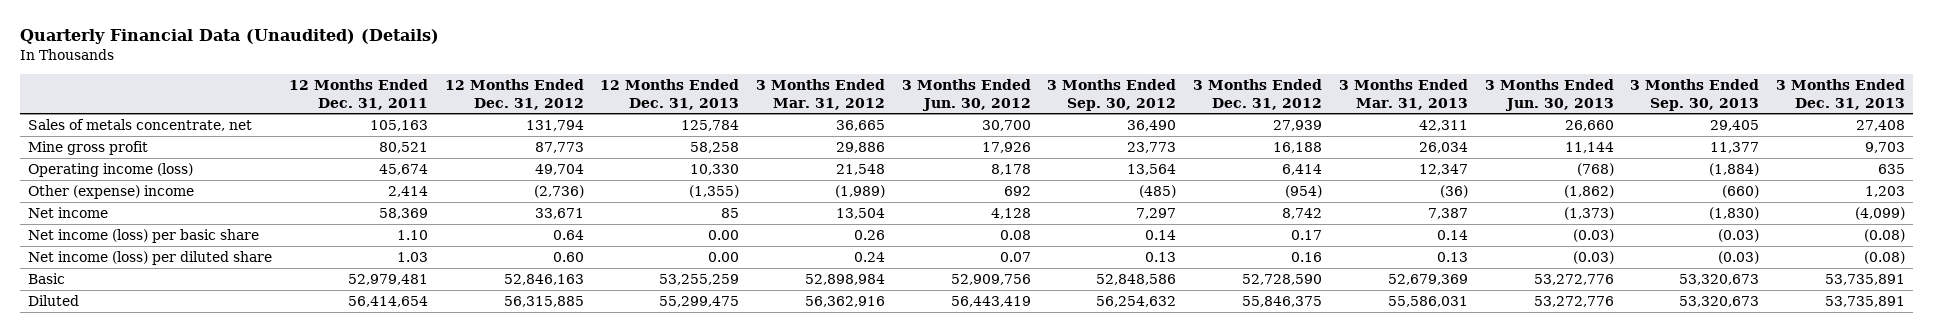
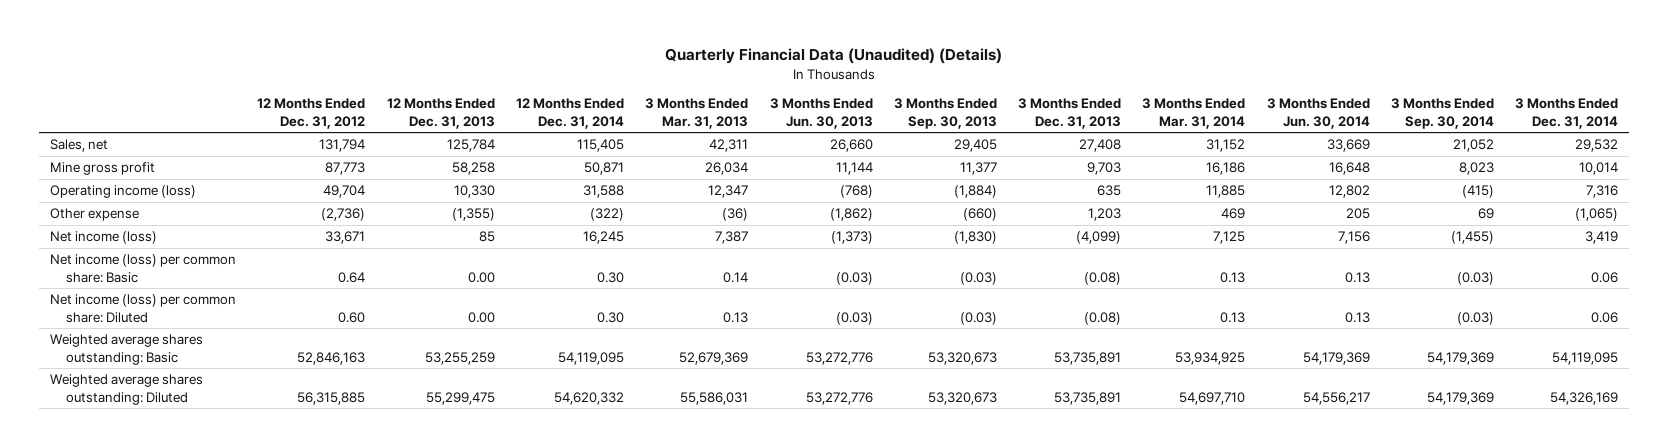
- | 12 Months Ended Dec. 31, 2011 | 12 Months Ended Dec. 31, 2012 | 12 Months Ended Dec. 31, 2013 | 3 Months Ended Mar. 31, 2012 | 3 Months Ended Jun. 30, 2012 | 3 Months Ended Sep. 30, 2012 | 3 Months Ended Dec. 31, 2012 | 3 Months Ended Mar. 31, 2013 | 3 Months Ended Jun. 30, 2013 | 3 Months Ended Sep. 30, 2013 | 3 Months Ended Dec. 31, 2013
+ | 12 Months Ended Dec. 31, 2012 | 12 Months Ended Dec. 31, 2013 | 12 Months Ended Dec. 31, 2014 | 3 Months Ended Mar. 31, 2013 | 3 Months Ended Jun. 30, 2013 | 3 Months Ended Sep. 30, 2013 | 3 Months Ended Dec. 31, 2013 | 3 Months Ended Mar. 31, 2014 | 3 Months Ended Jun. 30, 2014 | 3 Months Ended Sep. 30, 2014 | 3 Months Ended Dec. 31, 2014
- Sales of metals concentrate, net | 105,163 | 131,794 | 125,784 | 36,665 | 30,700 | 36,490 | 27,939 | 42,311 | 26,660 | 29,405 | 27,408
+ Sales, net | 131,794 | 125,784 | 115,405 | 42,311 | 26,660 | 29,405 | 27,408 | 31,152 | 33,669 | 21,052 | 29,532
- Other (expense) income | 2,414 | (2,736) | (1,355) | (1,989) | 692 | (485) | (954) | (36) | (1,862) | (660) | 1,203
- Net income | 58,369 | 33,671 | 85 | 13,504 | 4,128 | 7,297 | 8,742 | 7,387 | (1,373) | (1,830) | (4,099)
- Net income (loss) per basic share | 1.10 | 0.64 | 0.00 | 0.26 | 0.08 | 0.14 | 0.17 | 0.14 | (0.03) | (0.03) | (0.08)
- Net income (loss) per diluted share | 1.03 | 0.60 | 0.00 | 0.24 | 0.07 | 0.13 | 0.16 | 0.13 | (0.03) | (0.03) | (0.08)
- Basic | 52,979,481 | 52,846,163 | 53,255,259 | 52,898,984 | 52,909,756 | 52,848,586 | 52,728,590 | 52,679,369 | 53,272,776 | 53,320,673 | 53,735,891
- Diluted | 56,414,654 | 56,315,885 | 55,299,475 | 56,362,916 | 56,443,419 | 56,254,632 | 55,846,375 | 55,586,031 | 53,272,776 | 53,320,673 | 53,735,891
+ Other expense | (2,736) | (1,355) | (322) | (36) | (1,862) | (660) | 1,203 | 469 | 205 | 69 | (1,065)
+ Net income (loss) | 33,671 | 85 | 16,245 | 7,387 | (1,373) | (1,830) | (4,099) | 7,125 | 7,156 | (1,455) | 3,419
+ Net income (loss) per common share: Basic | 0.64 | 0.00 | 0.30 | 0.14 | (0.03) | (0.03) | (0.08) | 0.13 | 0.13 | (0.03) | 0.06
+ Net income (loss) per common share: Diluted | 0.60 | 0.00 | 0.30 | 0.13 | (0.03) | (0.03) | (0.08) | 0.13 | 0.13 | (0.03) | 0.06
+ Weighted average shares outstanding: Basic | 52,846,163 | 53,255,259 | 54,119,095 | 52,679,369 | 53,272,776 | 53,320,673 | 53,735,891 | 53,934,925 | 54,179,369 | 54,179,369 | 54,119,095
+ Weighted average shares outstanding: Diluted | 56,315,885 | 55,299,475 | 54,620,332 | 55,586,031 | 53,272,776 | 53,320,673 | 53,735,891 | 54,697,710 | 54,556,217 | 54,179,369 | 54,326,169

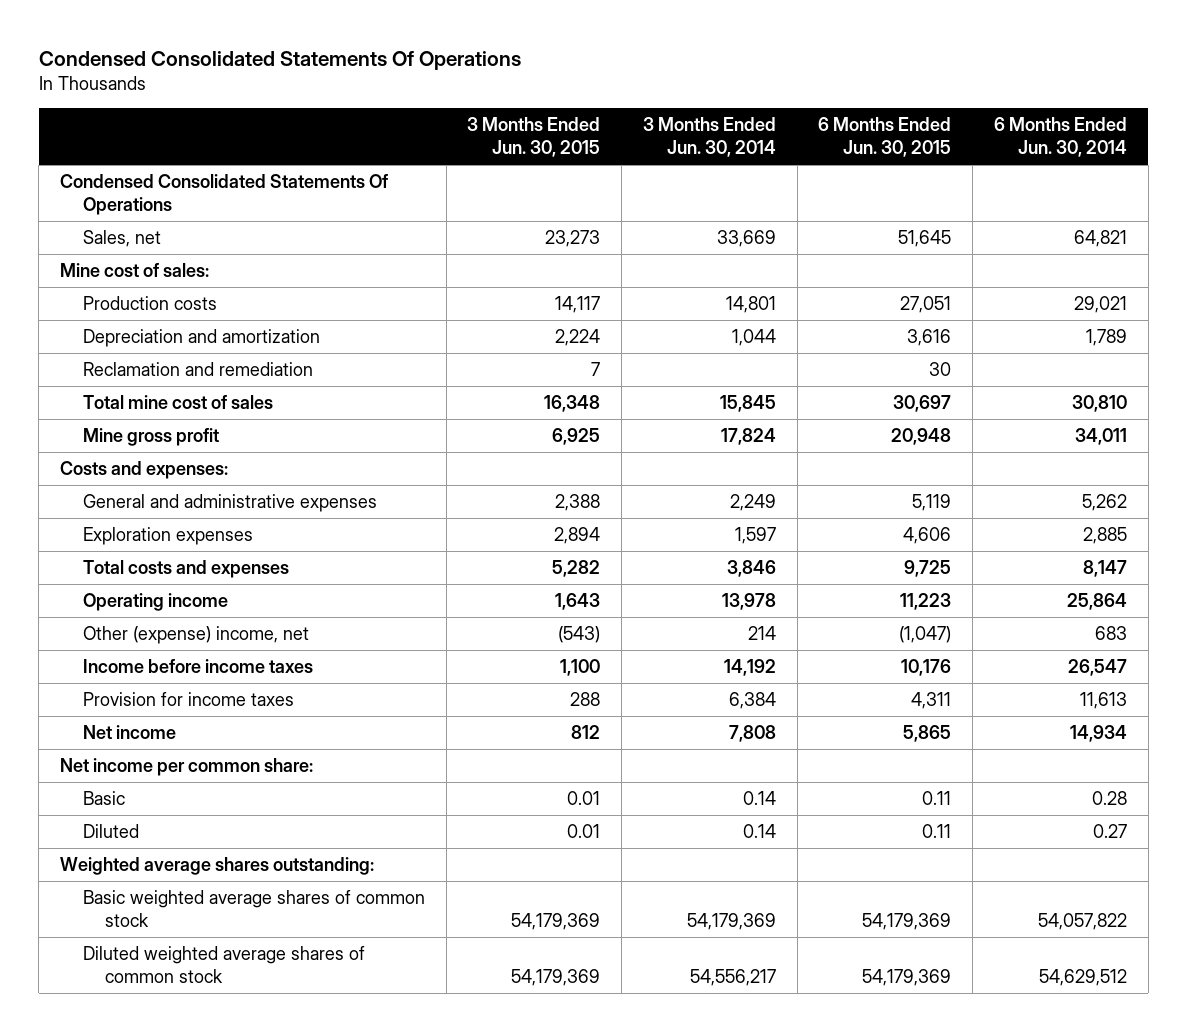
- Quarterly Financial Data (Unaudited) (Details)
+ Condensed Consolidated Statements Of Operations
- | 12 Months Ended Dec. 31, 2012 | 12 Months Ended Dec. 31, 2013 | 12 Months Ended Dec. 31, 2014 | 3 Months Ended Mar. 31, 2013 | 3 Months Ended Jun. 30, 2013 | 3 Months Ended Sep. 30, 2013 | 3 Months Ended Dec. 31, 2013 | 3 Months Ended Mar. 31, 2014 | 3 Months Ended Jun. 30, 2014 | 3 Months Ended Sep. 30, 2014 | 3 Months Ended Dec. 31, 2014
+ | 3 Months Ended Jun. 30, 2015 | 3 Months Ended Jun. 30, 2014 | 6 Months Ended Jun. 30, 2015 | 6 Months Ended Jun. 30, 2014
+ Condensed Consolidated Statements Of Operations
- Mine gross profit | 87,773 | 58,258 | 50,871 | 26,034 | 11,144 | 11,377 | 9,703 | 16,186 | 16,648 | 8,023 | 10,014
- Operating income (loss) | 49,704 | 10,330 | 31,588 | 12,347 | (768) | (1,884) | 635 | 11,885 | 12,802 | (415) | 7,316
- Other expense | (2,736) | (1,355) | (322) | (36) | (1,862) | (660) | 1,203 | 469 | 205 | 69 | (1,065)
- Net income (loss) | 33,671 | 85 | 16,245 | 7,387 | (1,373) | (1,830) | (4,099) | 7,125 | 7,156 | (1,455) | 3,419
- Net income (loss) per common share: Basic | 0.64 | 0.00 | 0.30 | 0.14 | (0.03) | (0.03) | (0.08) | 0.13 | 0.13 | (0.03) | 0.06
- Net income (loss) per common share: Diluted | 0.60 | 0.00 | 0.30 | 0.13 | (0.03) | (0.03) | (0.08) | 0.13 | 0.13 | (0.03) | 0.06
- Weighted average shares outstanding: Basic | 52,846,163 | 53,255,259 | 54,119,095 | 52,679,369 | 53,272,776 | 53,320,673 | 53,735,891 | 53,934,925 | 54,179,369 | 54,179,369 | 54,119,095
- Weighted average shares outstanding: Diluted | 56,315,885 | 55,299,475 | 54,620,332 | 55,586,031 | 53,272,776 | 53,320,673 | 53,735,891 | 54,697,710 | 54,556,217 | 54,179,369 | 54,326,169
+ Mine cost of sales:
+ Production costs | 14,117 | 14,801 | 27,051 | 29,021
+ Depreciation and amortization | 2,224 | 1,044 | 3,616 | 1,789
+ Reclamation and remediation | 7 | | 30 |
+ Total mine cost of sales | 16,348 | 15,845 | 30,697 | 30,810
+ Mine gross profit | 6,925 | 17,824 | 20,948 | 34,011
+ Costs and expenses:
+ General and administrative expenses | 2,388 | 2,249 | 5,119 | 5,262
+ Exploration expenses | 2,894 | 1,597 | 4,606 | 2,885
+ Total costs and expenses | 5,282 | 3,846 | 9,725 | 8,147
+ Operating income | 1,643 | 13,978 | 11,223 | 25,864
+ Other (expense) income, net | (543) | 214 | (1,047) | 683
+ Income before income taxes | 1,100 | 14,192 | 10,176 | 26,547
+ Provision for income taxes | 288 | 6,384 | 4,311 | 11,613
+ Net income | 812 | 7,808 | 5,865 | 14,934
+ Net income per common share:
+ Basic | 0.01 | 0.14 | 0.11 | 0.28
+ Diluted | 0.01 | 0.14 | 0.11 | 0.27
+ Weighted average shares outstanding:
+ Basic weighted average shares of common stock | 54,179,369 | 54,179,369 | 54,179,369 | 54,057,822
+ Diluted weighted average shares of common stock | 54,179,369 | 54,556,217 | 54,179,369 | 54,629,512

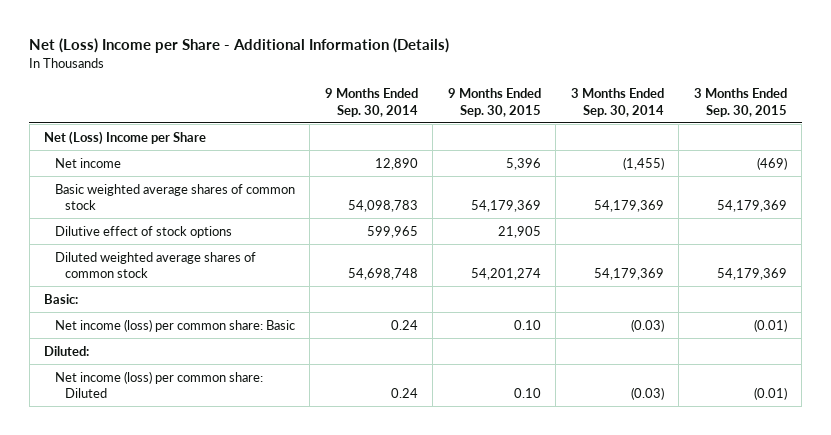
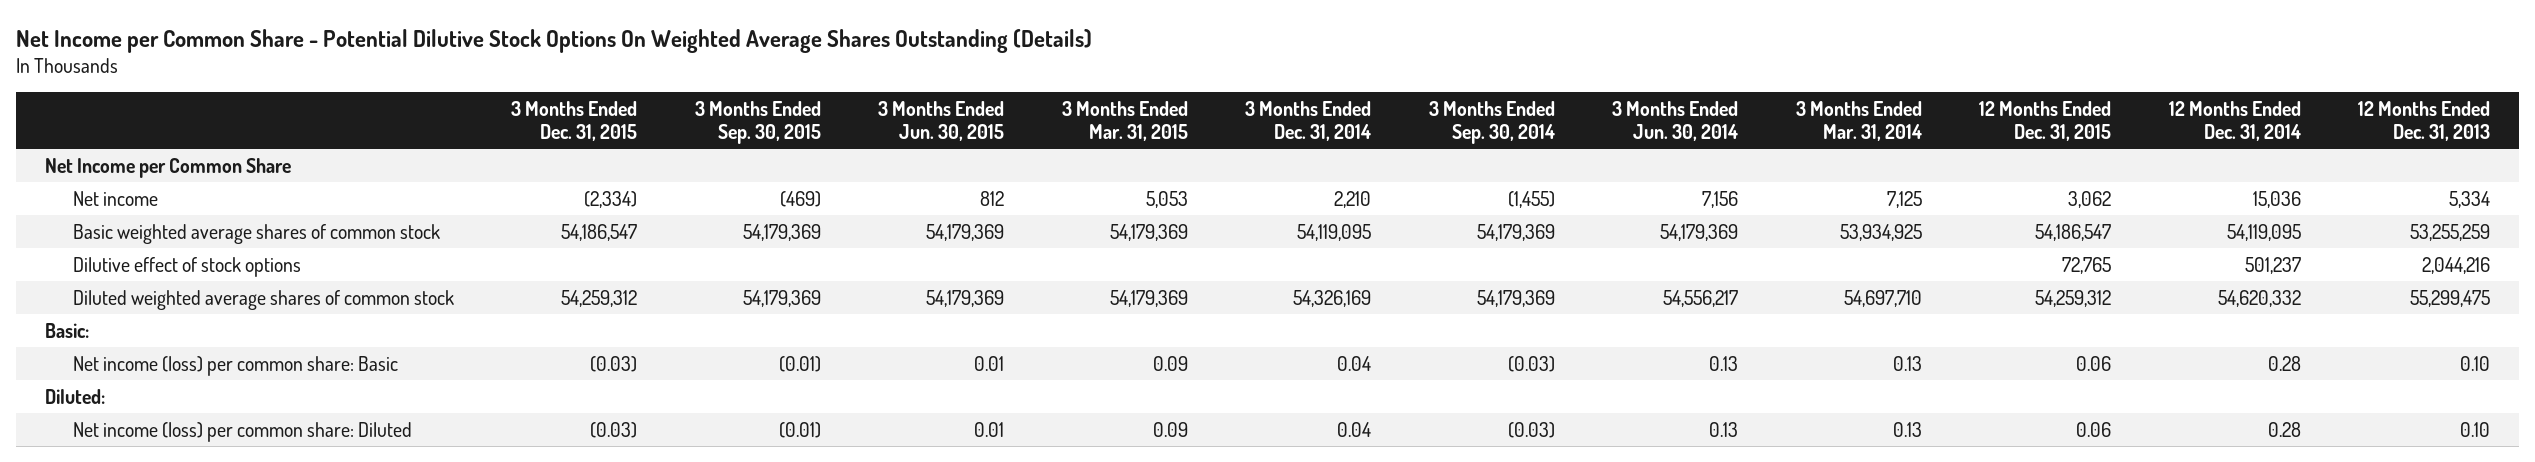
- Net (Loss) Income per Share - Additional Information (Details)
+ Net Income per Common Share - Potential Dilutive Stock Options On Weighted Average Shares Outstanding (Details)
- | 9 Months Ended Sep. 30, 2014 | 9 Months Ended Sep. 30, 2015 | 3 Months Ended Sep. 30, 2014 | 3 Months Ended Sep. 30, 2015
+ | 3 Months Ended Dec. 31, 2015 | 3 Months Ended Sep. 30, 2015 | 3 Months Ended Jun. 30, 2015 | 3 Months Ended Mar. 31, 2015 | 3 Months Ended Dec. 31, 2014 | 3 Months Ended Sep. 30, 2014 | 3 Months Ended Jun. 30, 2014 | 3 Months Ended Mar. 31, 2014 | 12 Months Ended Dec. 31, 2015 | 12 Months Ended Dec. 31, 2014 | 12 Months Ended Dec. 31, 2013
- Net (Loss) Income per Share
+ Net Income per Common Share

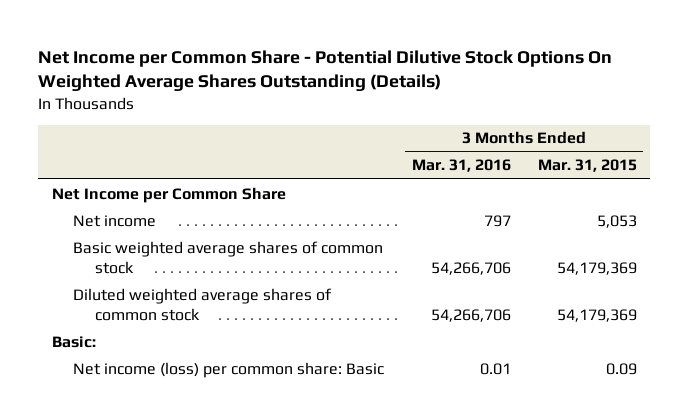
- | 3 Months Ended Dec. 31, 2015 | 3 Months Ended Sep. 30, 2015 | 3 Months Ended Jun. 30, 2015 | 3 Months Ended Mar. 31, 2015 | 3 Months Ended Dec. 31, 2014 | 3 Months Ended Sep. 30, 2014 | 3 Months Ended Jun. 30, 2014 | 3 Months Ended Mar. 31, 2014 | 12 Months Ended Dec. 31, 2015 | 12 Months Ended Dec. 31, 2014 | 12 Months Ended Dec. 31, 2013
+ | 3 Months Ended Mar. 31, 2016 | 3 Months Ended Mar. 31, 2015
- Dilutive effect of stock options | | | | | | | | | 72,765 | 501,237 | 2,044,216
- Diluted:
- Net income (loss) per common share: Diluted | (0.03) | (0.01) | 0.01 | 0.09 | 0.04 | (0.03) | 0.13 | 0.13 | 0.06 | 0.28 | 0.10

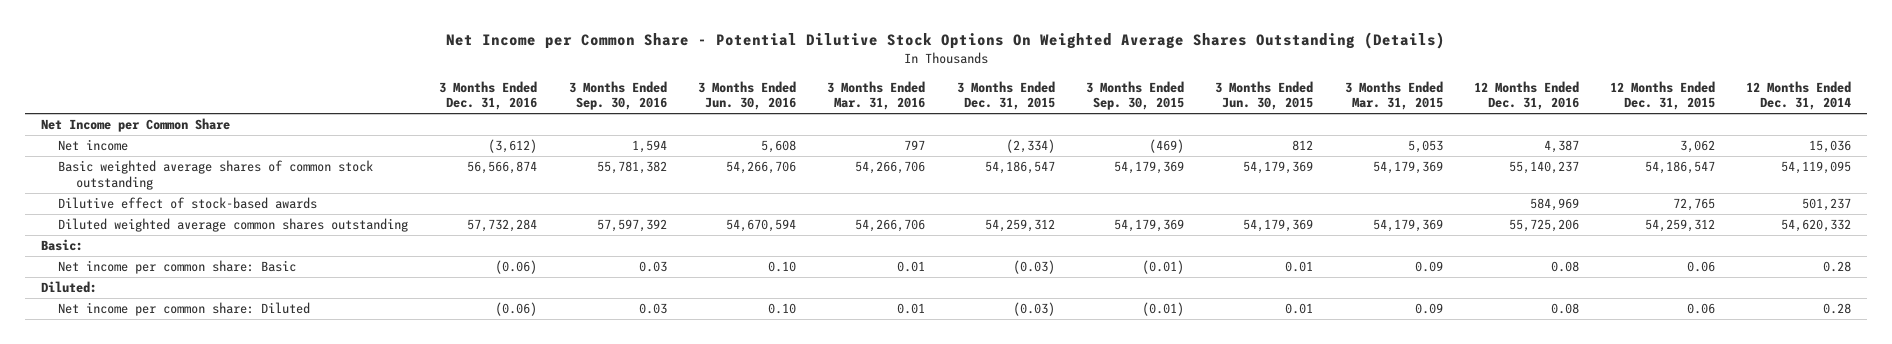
- | 3 Months Ended Mar. 31, 2016 | 3 Months Ended Mar. 31, 2015
+ | 3 Months Ended Dec. 31, 2016 | 3 Months Ended Sep. 30, 2016 | 3 Months Ended Jun. 30, 2016 | 3 Months Ended Mar. 31, 2016 | 3 Months Ended Dec. 31, 2015 | 3 Months Ended Sep. 30, 2015 | 3 Months Ended Jun. 30, 2015 | 3 Months Ended Mar. 31, 2015 | 12 Months Ended Dec. 31, 2016 | 12 Months Ended Dec. 31, 2015 | 12 Months Ended Dec. 31, 2014
- Basic weighted average shares of common stock | 54,266,706 | 54,179,369
- Diluted weighted average shares of common stock | 54,266,706 | 54,179,369
+ Basic weighted average shares of common stock outstanding | 56,566,874 | 55,781,382 | 54,266,706 | 54,266,706 | 54,186,547 | 54,179,369 | 54,179,369 | 54,179,369 | 55,140,237 | 54,186,547 | 54,119,095
+ Dilutive effect of stock-based awards | | | | | | | | | 584,969 | 72,765 | 501,237
+ Diluted weighted average common shares outstanding | 57,732,284 | 57,597,392 | 54,670,594 | 54,266,706 | 54,259,312 | 54,179,369 | 54,179,369 | 54,179,369 | 55,725,206 | 54,259,312 | 54,620,332
- Net income (loss) per common share: Basic | 0.01 | 0.09
+ Net income per common share: Basic | (0.06) | 0.03 | 0.10 | 0.01 | (0.03) | (0.01) | 0.01 | 0.09 | 0.08 | 0.06 | 0.28
+ Diluted:
+ Net income per common share: Diluted | (0.06) | 0.03 | 0.10 | 0.01 | (0.03) | (0.01) | 0.01 | 0.09 | 0.08 | 0.06 | 0.28

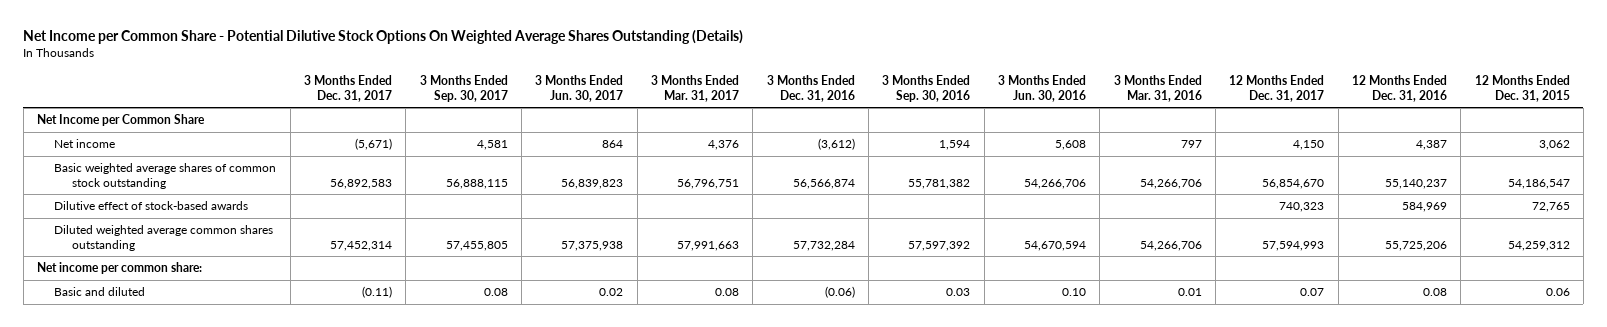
- | 3 Months Ended Dec. 31, 2016 | 3 Months Ended Sep. 30, 2016 | 3 Months Ended Jun. 30, 2016 | 3 Months Ended Mar. 31, 2016 | 3 Months Ended Dec. 31, 2015 | 3 Months Ended Sep. 30, 2015 | 3 Months Ended Jun. 30, 2015 | 3 Months Ended Mar. 31, 2015 | 12 Months Ended Dec. 31, 2016 | 12 Months Ended Dec. 31, 2015 | 12 Months Ended Dec. 31, 2014
+ | 3 Months Ended Dec. 31, 2017 | 3 Months Ended Sep. 30, 2017 | 3 Months Ended Jun. 30, 2017 | 3 Months Ended Mar. 31, 2017 | 3 Months Ended Dec. 31, 2016 | 3 Months Ended Sep. 30, 2016 | 3 Months Ended Jun. 30, 2016 | 3 Months Ended Mar. 31, 2016 | 12 Months Ended Dec. 31, 2017 | 12 Months Ended Dec. 31, 2016 | 12 Months Ended Dec. 31, 2015
- Basic:
- Net income per common share: Basic | (0.06) | 0.03 | 0.10 | 0.01 | (0.03) | (0.01) | 0.01 | 0.09 | 0.08 | 0.06 | 0.28
- Diluted:
- Net income per common share: Diluted | (0.06) | 0.03 | 0.10 | 0.01 | (0.03) | (0.01) | 0.01 | 0.09 | 0.08 | 0.06 | 0.28
+ Net income per common share:
+ Basic and diluted | (0.11) | 0.08 | 0.02 | 0.08 | (0.06) | 0.03 | 0.10 | 0.01 | 0.07 | 0.08 | 0.06

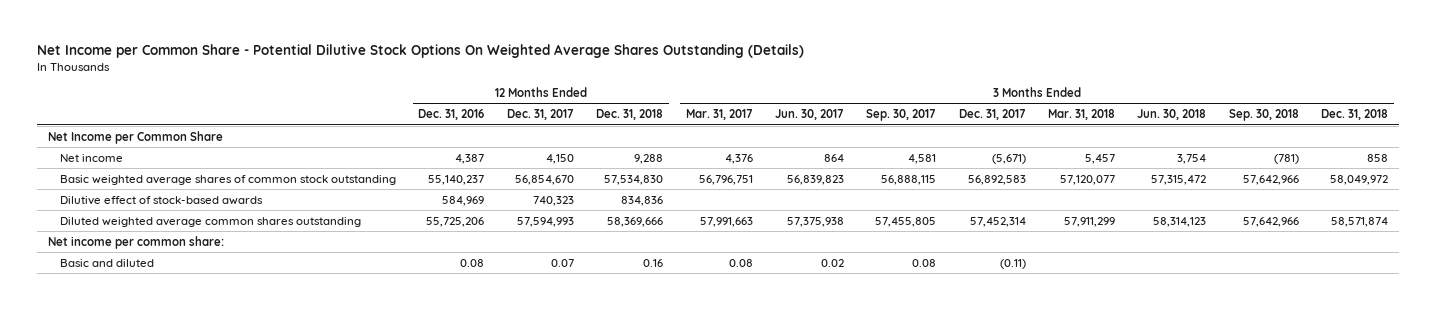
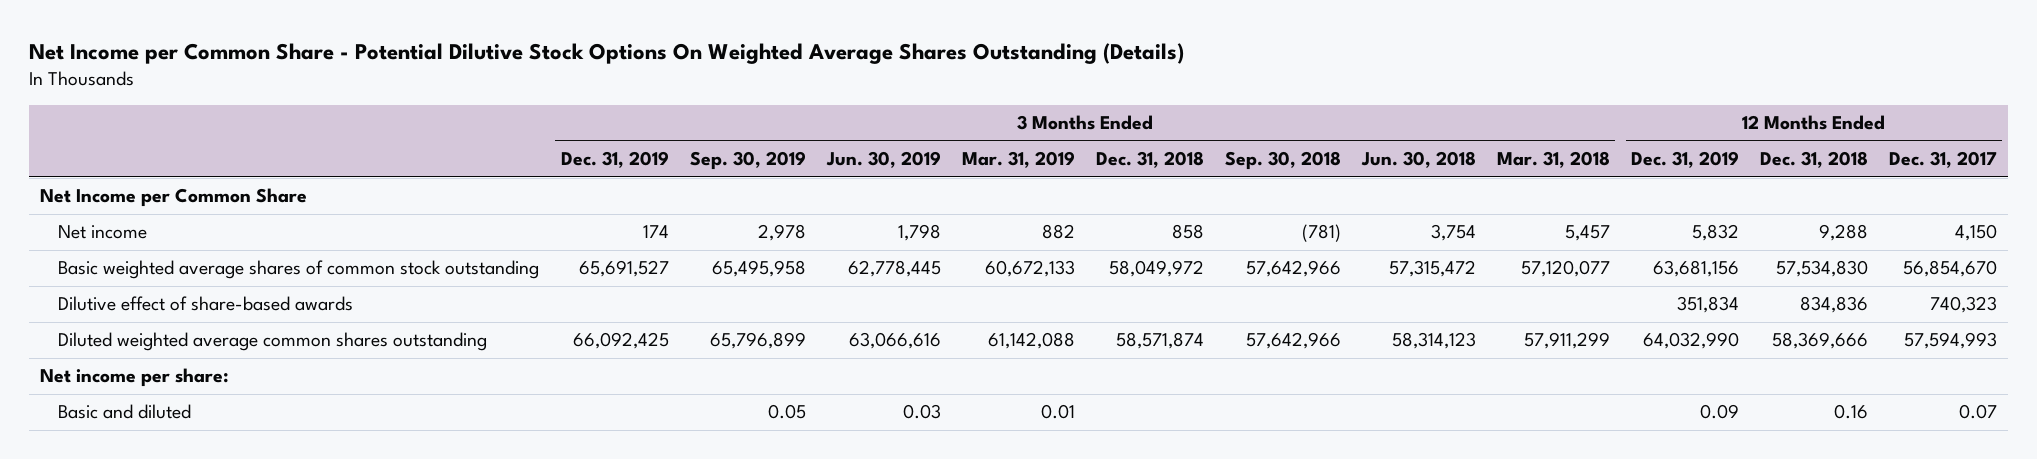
- | 12 Months Ended Dec. 31, 2016 | 12 Months Ended Dec. 31, 2017 | 12 Months Ended Dec. 31, 2018 | 3 Months Ended Mar. 31, 2017 | 3 Months Ended Jun. 30, 2017 | 3 Months Ended Sep. 30, 2017 | 3 Months Ended Dec. 31, 2017 | 3 Months Ended Mar. 31, 2018 | 3 Months Ended Jun. 30, 2018 | 3 Months Ended Sep. 30, 2018 | 3 Months Ended Dec. 31, 2018
+ | 3 Months Ended Dec. 31, 2019 | 3 Months Ended Sep. 30, 2019 | 3 Months Ended Jun. 30, 2019 | 3 Months Ended Mar. 31, 2019 | 3 Months Ended Dec. 31, 2018 | 3 Months Ended Sep. 30, 2018 | 3 Months Ended Jun. 30, 2018 | 3 Months Ended Mar. 31, 2018 | 12 Months Ended Dec. 31, 2019 | 12 Months Ended Dec. 31, 2018 | 12 Months Ended Dec. 31, 2017
- Dilutive effect of stock-based awards | 584,969 | 740,323 | 834,836 | | | | | | | |
+ Dilutive effect of share-based awards | | | | | | | | | 351,834 | 834,836 | 740,323
- Net income per common share:
+ Net income per share:

